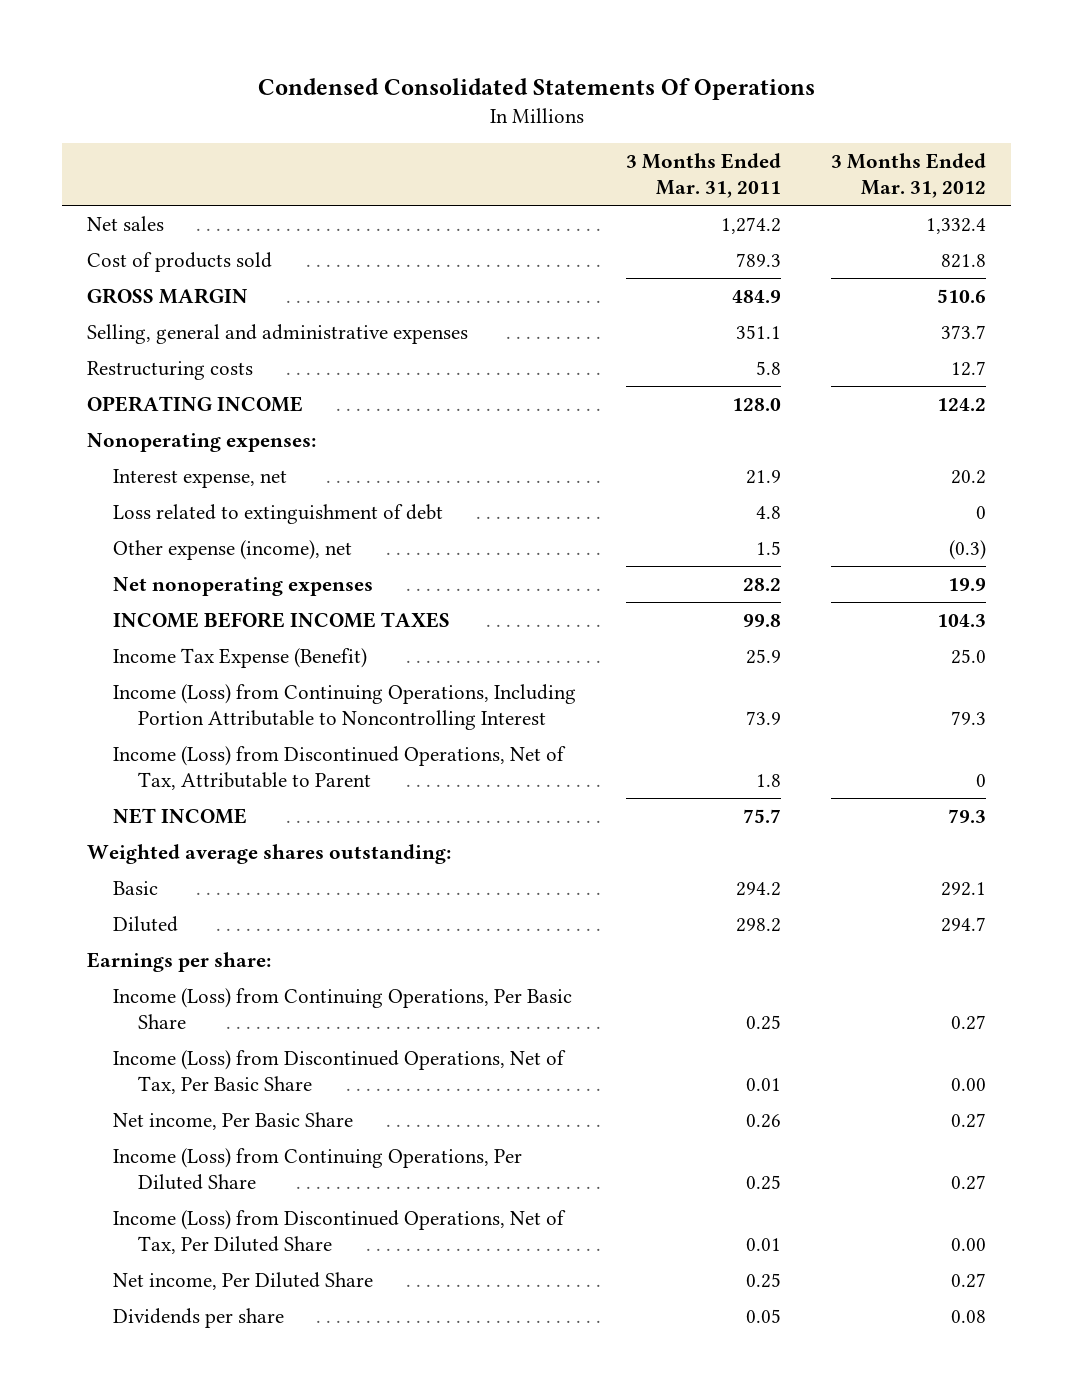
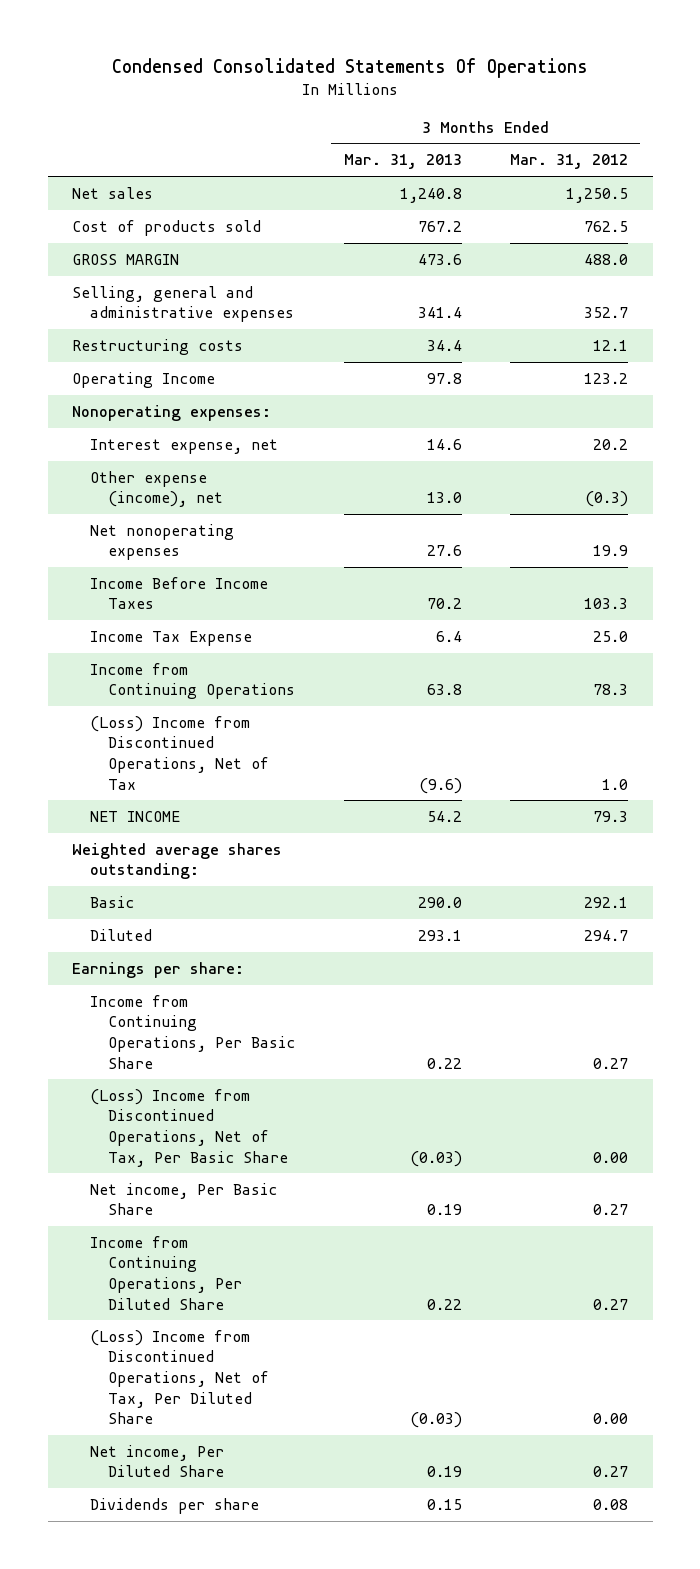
- | 3 Months Ended Mar. 31, 2011 | 3 Months Ended Mar. 31, 2012
+ | 3 Months Ended Mar. 31, 2013 | 3 Months Ended Mar. 31, 2012
- Net sales | 1,274.2 | 1,332.4
- Cost of products sold | 789.3 | 821.8
- GROSS MARGIN | 484.9 | 510.6
- Selling, general and administrative expenses | 351.1 | 373.7
- Restructuring costs | 5.8 | 12.7
- OPERATING INCOME | 128.0 | 124.2
+ Net sales | 1,240.8 | 1,250.5
+ Cost of products sold | 767.2 | 762.5
+ GROSS MARGIN | 473.6 | 488.0
+ Selling, general and administrative expenses | 341.4 | 352.7
+ Restructuring costs | 34.4 | 12.1
+ Operating Income | 97.8 | 123.2
- Loss related to extinguishment of debt | 4.8 | 0
- INCOME BEFORE INCOME TAXES | 99.8 | 104.3
- Income Tax Expense (Benefit) | 25.9 | 25.0
- Income (Loss) from Continuing Operations, Including Portion Attributable to Noncontrolling Interest | 73.9 | 79.3
- Income (Loss) from Discontinued Operations, Net of Tax, Attributable to Parent | 1.8 | 0
+ Income Before Income Taxes | 70.2 | 103.3
+ Income Tax Expense | 6.4 | 25.0
+ Income from Continuing Operations | 63.8 | 78.3
+ (Loss) Income from Discontinued Operations, Net of Tax | (9.6) | 1.0
- Income (Loss) from Continuing Operations, Per Basic Share | 0.25 | 0.27
- Income (Loss) from Discontinued Operations, Net of Tax, Per Basic Share | 0.01 | 0.00
+ Income from Continuing Operations, Per Basic Share | 0.22 | 0.27
+ (Loss) Income from Discontinued Operations, Net of Tax, Per Basic Share | (0.03) | 0.00
- Income (Loss) from Continuing Operations, Per Diluted Share | 0.25 | 0.27
- Income (Loss) from Discontinued Operations, Net of Tax, Per Diluted Share | 0.01 | 0.00
+ Income from Continuing Operations, Per Diluted Share | 0.22 | 0.27
+ (Loss) Income from Discontinued Operations, Net of Tax, Per Diluted Share | (0.03) | 0.00

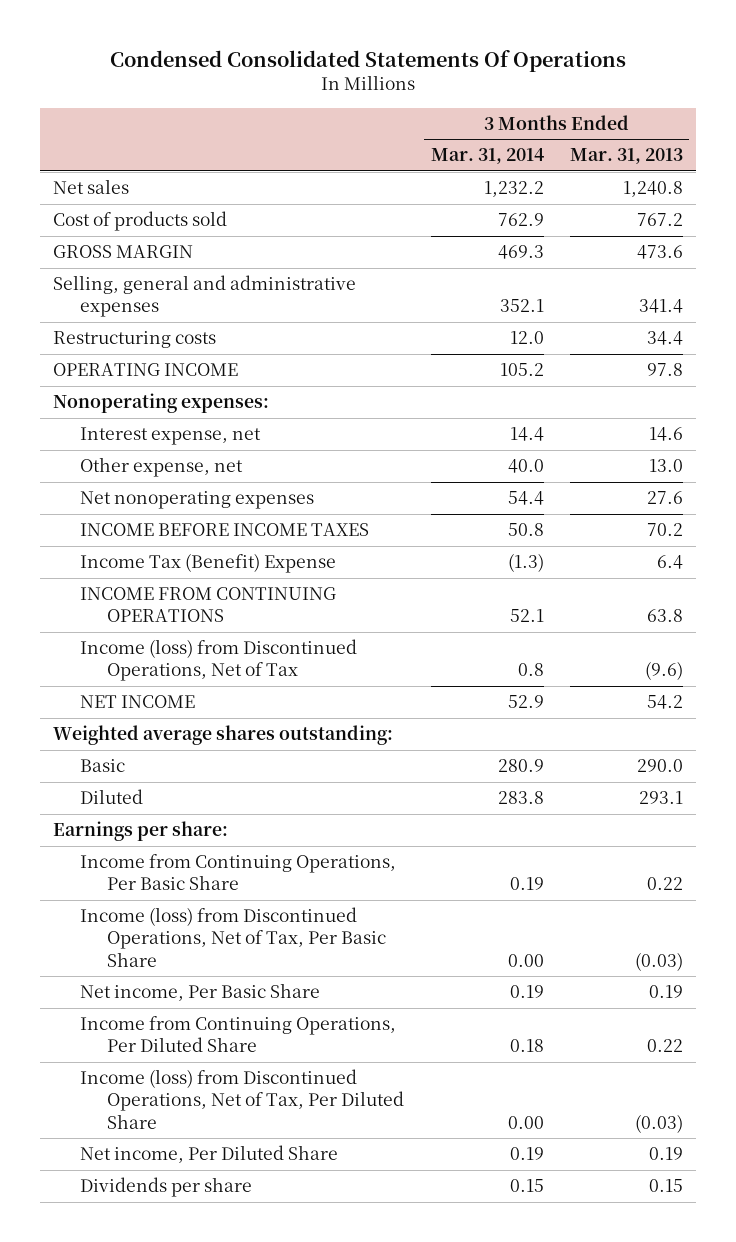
- | 3 Months Ended Mar. 31, 2013 | 3 Months Ended Mar. 31, 2012
+ | 3 Months Ended Mar. 31, 2014 | 3 Months Ended Mar. 31, 2013
- Operating Income | 97.8 | 123.2
+ OPERATING INCOME | 105.2 | 97.8
- Other expense (income), net | 13.0 | (0.3)
+ Other expense, net | 40.0 | 13.0
- Income Before Income Taxes | 70.2 | 103.3
- Income Tax Expense | 6.4 | 25.0
- Income from Continuing Operations | 63.8 | 78.3
- (Loss) Income from Discontinued Operations, Net of Tax | (9.6) | 1.0
+ INCOME BEFORE INCOME TAXES | 50.8 | 70.2
+ Income Tax (Benefit) Expense | (1.3) | 6.4
+ INCOME FROM CONTINUING OPERATIONS | 52.1 | 63.8
+ Income (loss) from Discontinued Operations, Net of Tax | 0.8 | (9.6)
- (Loss) Income from Discontinued Operations, Net of Tax, Per Basic Share | (0.03) | 0.00
+ Income (loss) from Discontinued Operations, Net of Tax, Per Basic Share | 0.00 | (0.03)
- (Loss) Income from Discontinued Operations, Net of Tax, Per Diluted Share | (0.03) | 0.00
+ Income (loss) from Discontinued Operations, Net of Tax, Per Diluted Share | 0.00 | (0.03)

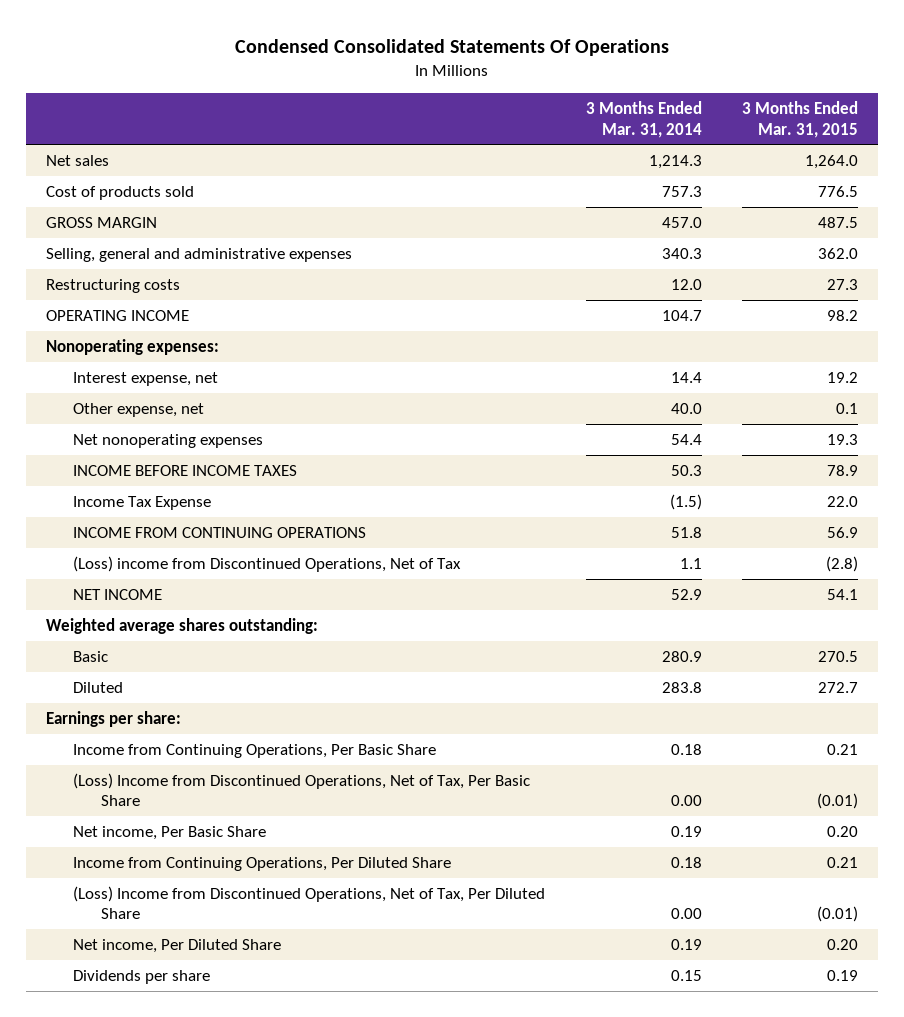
- | 3 Months Ended Mar. 31, 2014 | 3 Months Ended Mar. 31, 2013
+ | 3 Months Ended Mar. 31, 2014 | 3 Months Ended Mar. 31, 2015
- Net sales | 1,232.2 | 1,240.8
- Cost of products sold | 762.9 | 767.2
- GROSS MARGIN | 469.3 | 473.6
- Selling, general and administrative expenses | 352.1 | 341.4
+ Net sales | 1,214.3 | 1,264.0
+ Cost of products sold | 757.3 | 776.5
+ GROSS MARGIN | 457.0 | 487.5
+ Selling, general and administrative expenses | 340.3 | 362.0
- OPERATING INCOME | 105.2 | 97.8
+ OPERATING INCOME | 104.7 | 98.2
- INCOME BEFORE INCOME TAXES | 50.8 | 70.2
- Income Tax (Benefit) Expense | (1.3) | 6.4
- INCOME FROM CONTINUING OPERATIONS | 52.1 | 63.8
- Income (loss) from Discontinued Operations, Net of Tax | 0.8 | (9.6)
+ INCOME BEFORE INCOME TAXES | 50.3 | 78.9
+ Income Tax Expense | (1.5) | 22.0
+ INCOME FROM CONTINUING OPERATIONS | 51.8 | 56.9
+ (Loss) income from Discontinued Operations, Net of Tax | 1.1 | (2.8)
- Income from Continuing Operations, Per Basic Share | 0.19 | 0.22
- Income (loss) from Discontinued Operations, Net of Tax, Per Basic Share | 0.00 | (0.03)
+ Income from Continuing Operations, Per Basic Share | 0.18 | 0.21
+ (Loss) Income from Discontinued Operations, Net of Tax, Per Basic Share | 0.00 | (0.01)
- Income (loss) from Discontinued Operations, Net of Tax, Per Diluted Share | 0.00 | (0.03)
+ (Loss) Income from Discontinued Operations, Net of Tax, Per Diluted Share | 0.00 | (0.01)

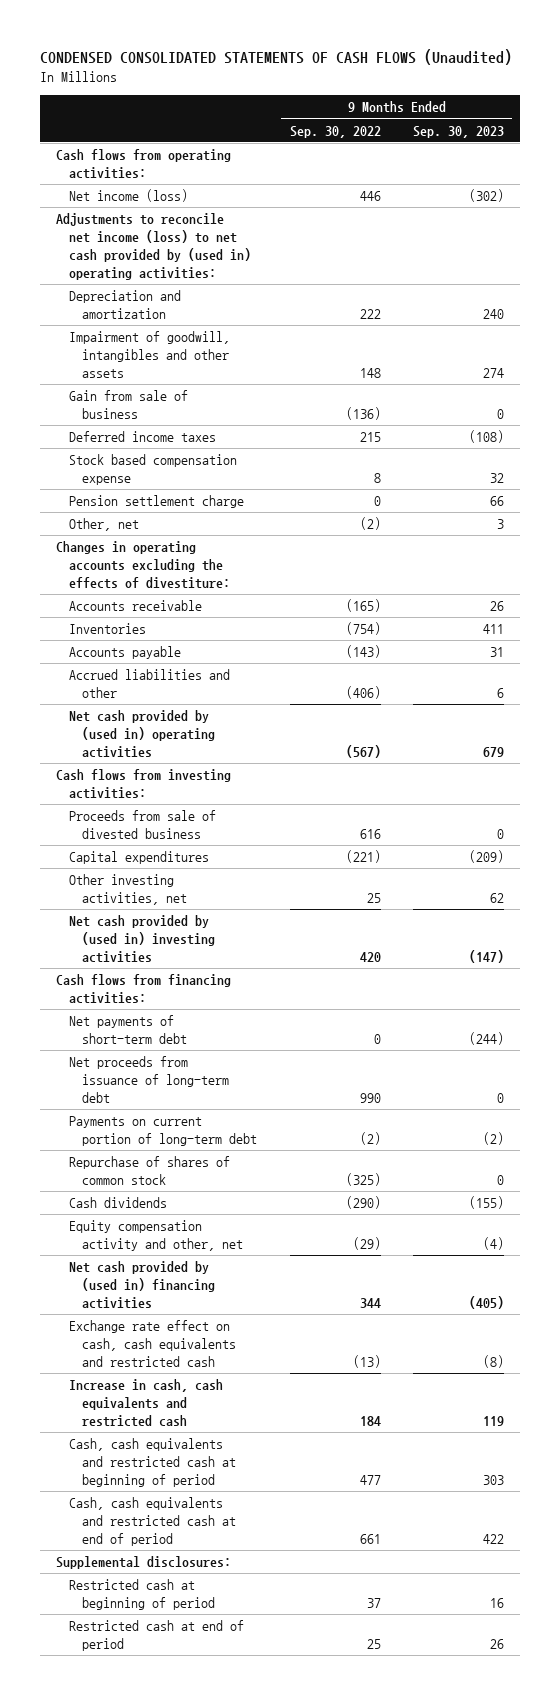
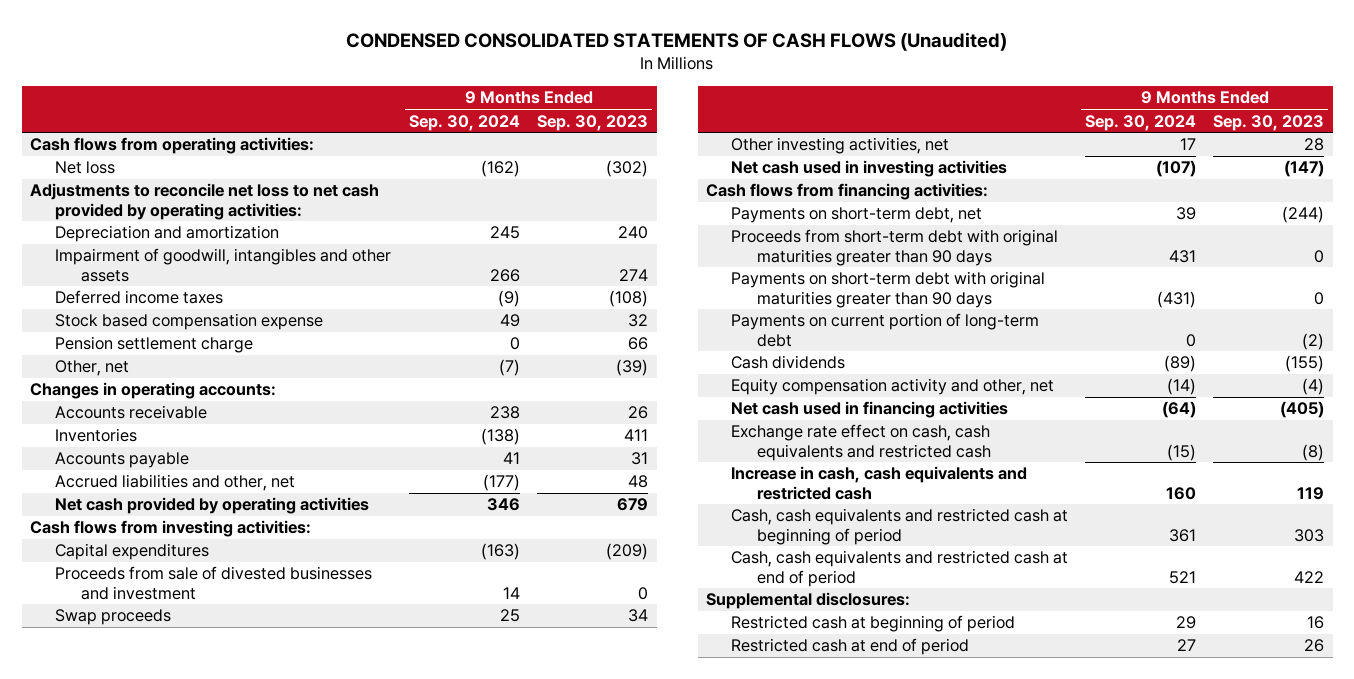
- | 9 Months Ended Sep. 30, 2022 | 9 Months Ended Sep. 30, 2023
+ | 9 Months Ended Sep. 30, 2024 | 9 Months Ended Sep. 30, 2023
- Net income (loss) | 446 | (302)
- Adjustments to reconcile net income (loss) to net cash provided by (used in) operating activities:
+ Net loss | (162) | (302)
+ Adjustments to reconcile net loss to net cash provided by operating activities:
- Gain from sale of business | (136) | 0
- Other, net | (2) | 3
- Changes in operating accounts excluding the effects of divestiture:
+ Other, net | (7) | (39)
+ Changes in operating accounts:
- Accrued liabilities and other | (406) | 6
- Net cash provided by (used in) operating activities | (567) | 679
+ Accrued liabilities and other, net | (177) | 48
+ Net cash provided by operating activities | 346 | 679
- Proceeds from sale of divested business | 616 | 0
- Other investing activities, net | 25 | 62
- Net cash provided by (used in) investing activities | 420 | (147)
+ Proceeds from sale of divested businesses and investment | 14 | 0
+ Swap proceeds | 25 | 34
+ Other investing activities, net | 17 | 28
+ Net cash used in investing activities | (107) | (147)
- Net payments of short-term debt | 0 | (244)
- Net proceeds from issuance of long-term debt | 990 | 0
+ Payments on short-term debt, net | 39 | (244)
+ Proceeds from short-term debt with original maturities greater than 90 days | 431 | 0
+ Payments on short-term debt with original maturities greater than 90 days | (431) | 0
- Repurchase of shares of common stock | (325) | 0
- Net cash provided by (used in) financing activities | 344 | (405)
+ Net cash used in financing activities | (64) | (405)

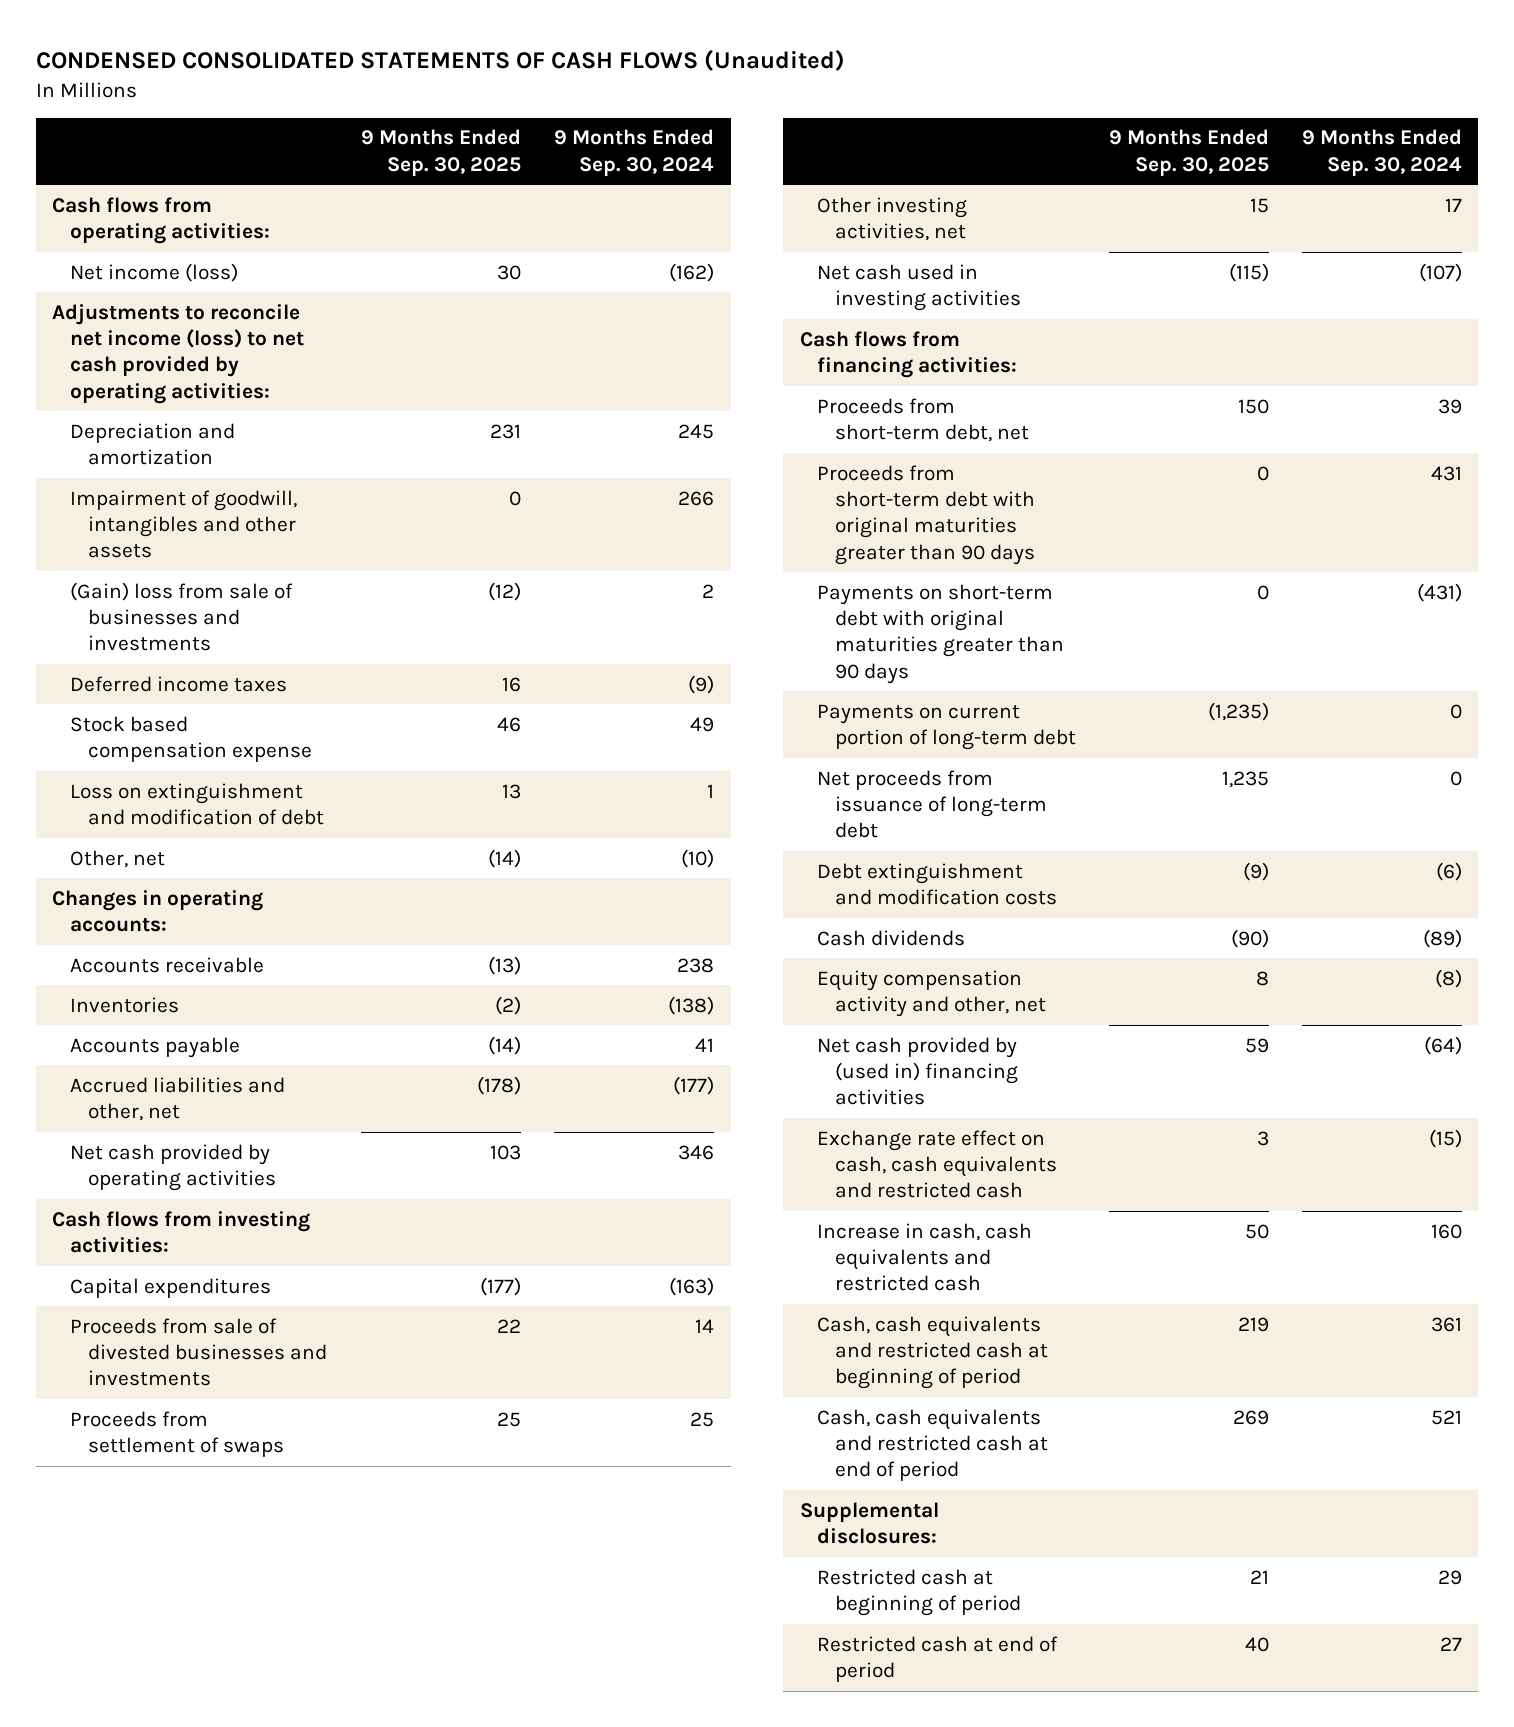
- | 9 Months Ended Sep. 30, 2024 | 9 Months Ended Sep. 30, 2023
+ | 9 Months Ended Sep. 30, 2025 | 9 Months Ended Sep. 30, 2024
- Net loss | (162) | (302)
- Adjustments to reconcile net loss to net cash provided by operating activities:
+ Net income (loss) | 30 | (162)
+ Adjustments to reconcile net income (loss) to net cash provided by operating activities:
+ (Gain) loss from sale of businesses and investments | (12) | 2
- Pension settlement charge | 0 | 66
- Other, net | (7) | (39)
+ Loss on extinguishment and modification of debt | 13 | 1
+ Other, net | (14) | (10)
- Proceeds from sale of divested businesses and investment | 14 | 0
- Swap proceeds | 25 | 34
+ Proceeds from sale of divested businesses and investments | 22 | 14
+ Proceeds from settlement of swaps | 25 | 25
- Payments on short-term debt, net | 39 | (244)
+ Proceeds from short-term debt, net | 150 | 39
+ Net proceeds from issuance of long-term debt | 1,235 | 0
+ Debt extinguishment and modification costs | (9) | (6)
- Equity compensation activity and other, net | (14) | (4)
- Net cash used in financing activities | (64) | (405)
+ Equity compensation activity and other, net | 8 | (8)
+ Net cash provided by (used in) financing activities | 59 | (64)

